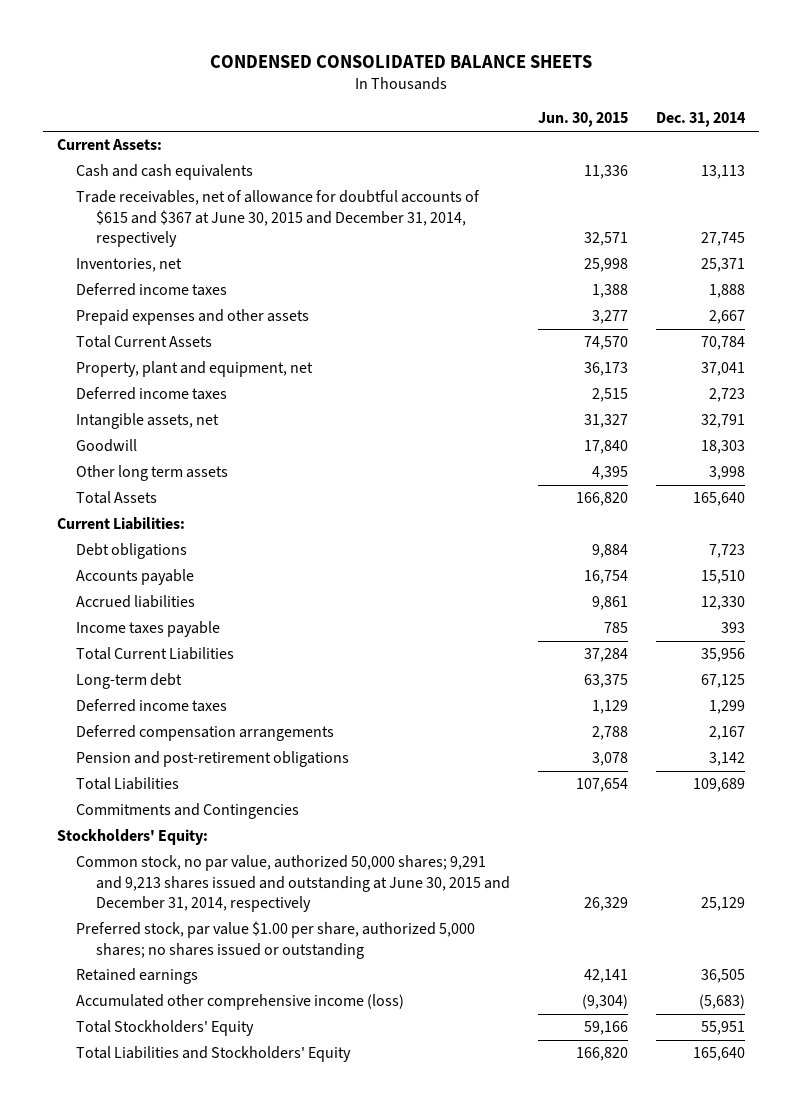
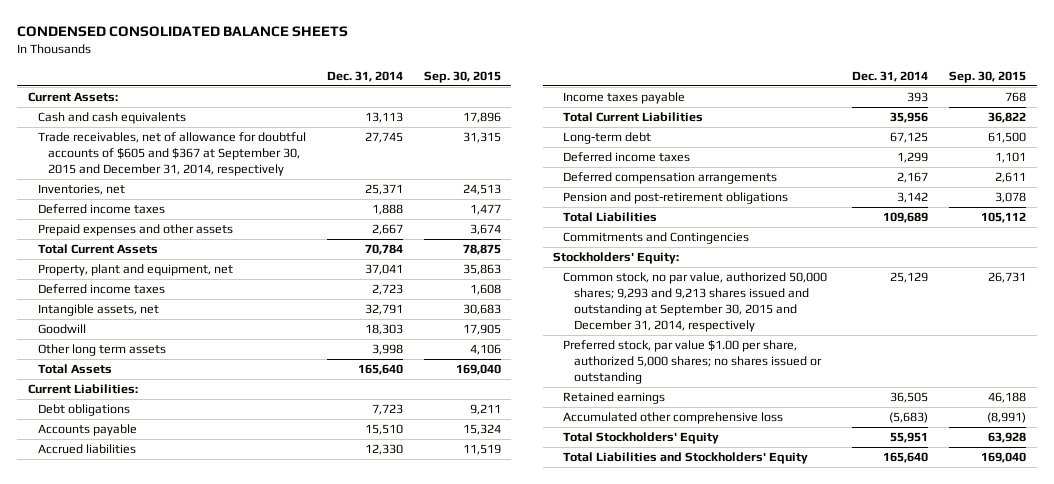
- | Jun. 30, 2015 | Dec. 31, 2014
+ | Dec. 31, 2014 | Sep. 30, 2015
- Trade receivables, net of allowance for doubtful accounts of $615 and $367 at June 30, 2015 and December 31, 2014, respectively | 32,571 | 27,745
+ Trade receivables, net of allowance for doubtful accounts of $605 and $367 at September 30, 2015 and December 31, 2014, respectively | 27,745 | 31,315
- Common stock, no par value, authorized 50,000 shares; 9,291 and 9,213 shares issued and outstanding at June 30, 2015 and December 31, 2014, respectively | 26,329 | 25,129
+ Common stock, no par value, authorized 50,000 shares; 9,293 and 9,213 shares issued and outstanding at September 30, 2015 and December 31, 2014, respectively | 25,129 | 26,731
- Accumulated other comprehensive income (loss) | (9,304) | (5,683)
+ Accumulated other comprehensive loss | (5,683) | (8,991)

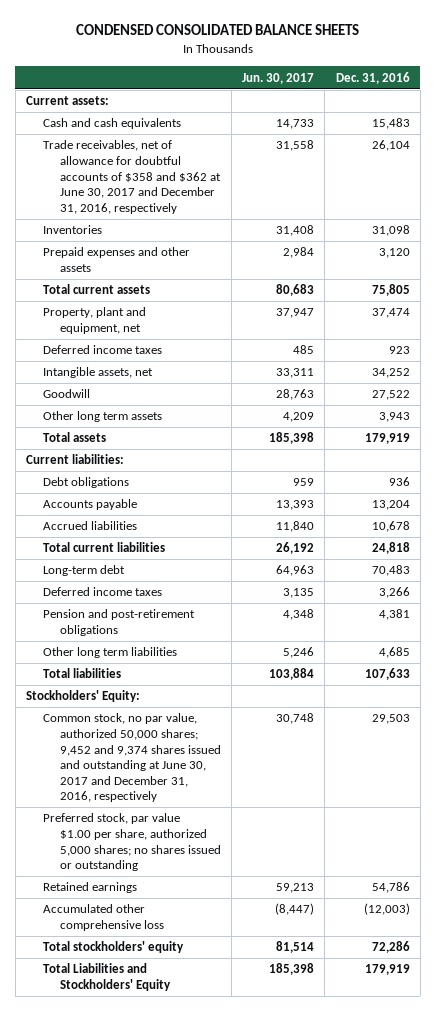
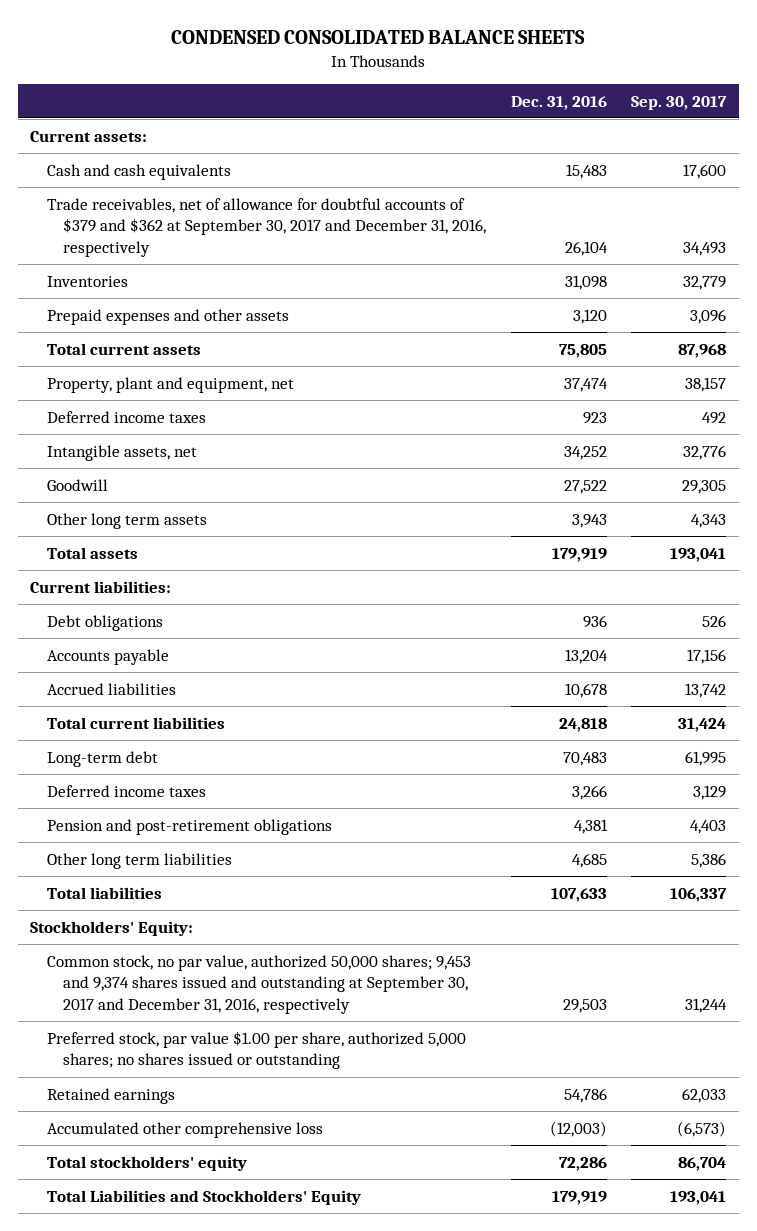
- | Jun. 30, 2017 | Dec. 31, 2016
+ | Dec. 31, 2016 | Sep. 30, 2017
- Trade receivables, net of allowance for doubtful accounts of $358 and $362 at June 30, 2017 and December 31, 2016, respectively | 31,558 | 26,104
+ Trade receivables, net of allowance for doubtful accounts of $379 and $362 at September 30, 2017 and December 31, 2016, respectively | 26,104 | 34,493
- Common stock, no par value, authorized 50,000 shares; 9,452 and 9,374 shares issued and outstanding at June 30, 2017 and December 31, 2016, respectively | 30,748 | 29,503
+ Common stock, no par value, authorized 50,000 shares; 9,453 and 9,374 shares issued and outstanding at September 30, 2017 and December 31, 2016, respectively | 29,503 | 31,244

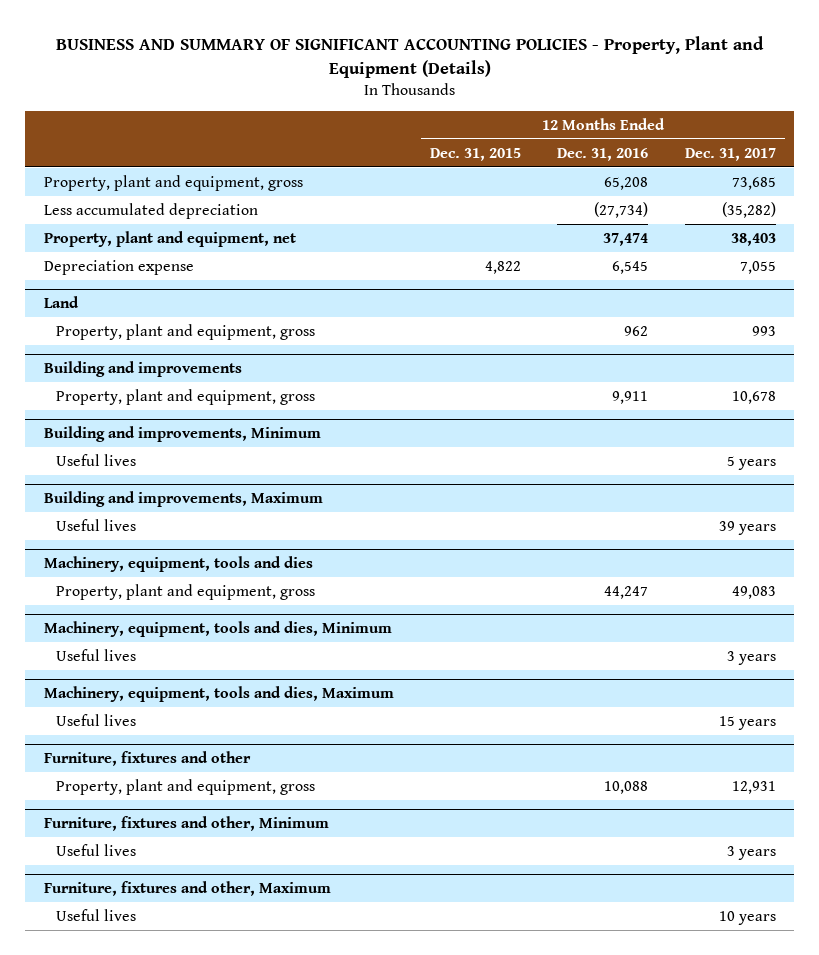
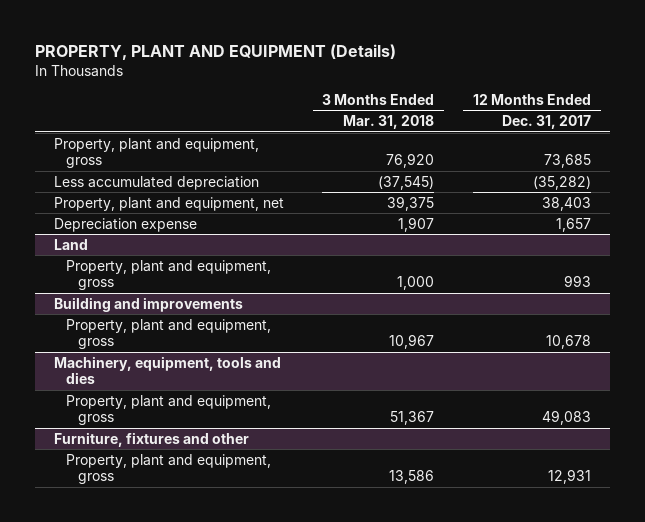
- BUSINESS AND SUMMARY OF SIGNIFICANT ACCOUNTING POLICIES - Property, Plant and Equipment (Details)
+ PROPERTY, PLANT AND EQUIPMENT (Details)
- | 12 Months Ended Dec. 31, 2015 | 12 Months Ended Dec. 31, 2016 | 12 Months Ended Dec. 31, 2017
+ | 3 Months Ended Mar. 31, 2018 | 12 Months Ended Dec. 31, 2017
- Depreciation expense | 4,822 | 6,545 | 7,055
+ Depreciation expense | 1,907 | 1,657
- Building and improvements, Minimum
- Useful lives | | | 5 years
- Building and improvements, Maximum
- Useful lives | | | 39 years
- Machinery, equipment, tools and dies, Minimum
- Useful lives | | | 3 years
- Machinery, equipment, tools and dies, Maximum
- Useful lives | | | 15 years
- Furniture, fixtures and other, Minimum
- Useful lives | | | 3 years
- Furniture, fixtures and other, Maximum
- Useful lives | | | 10 years

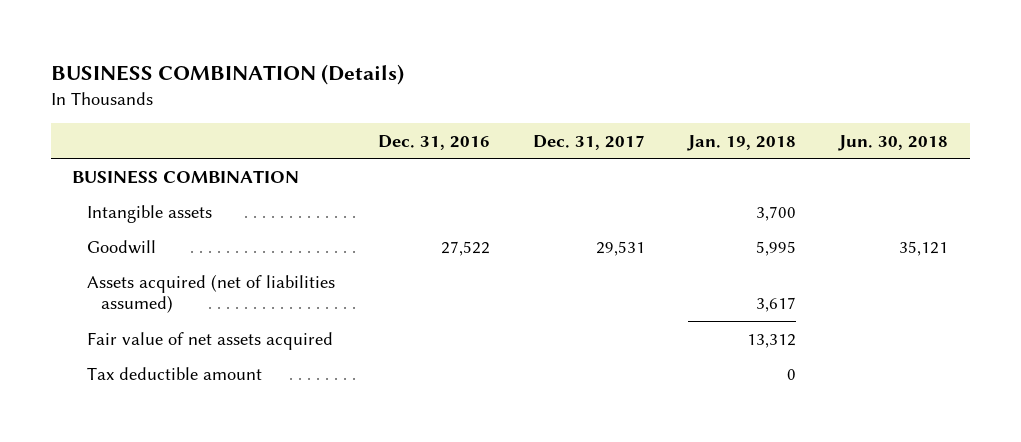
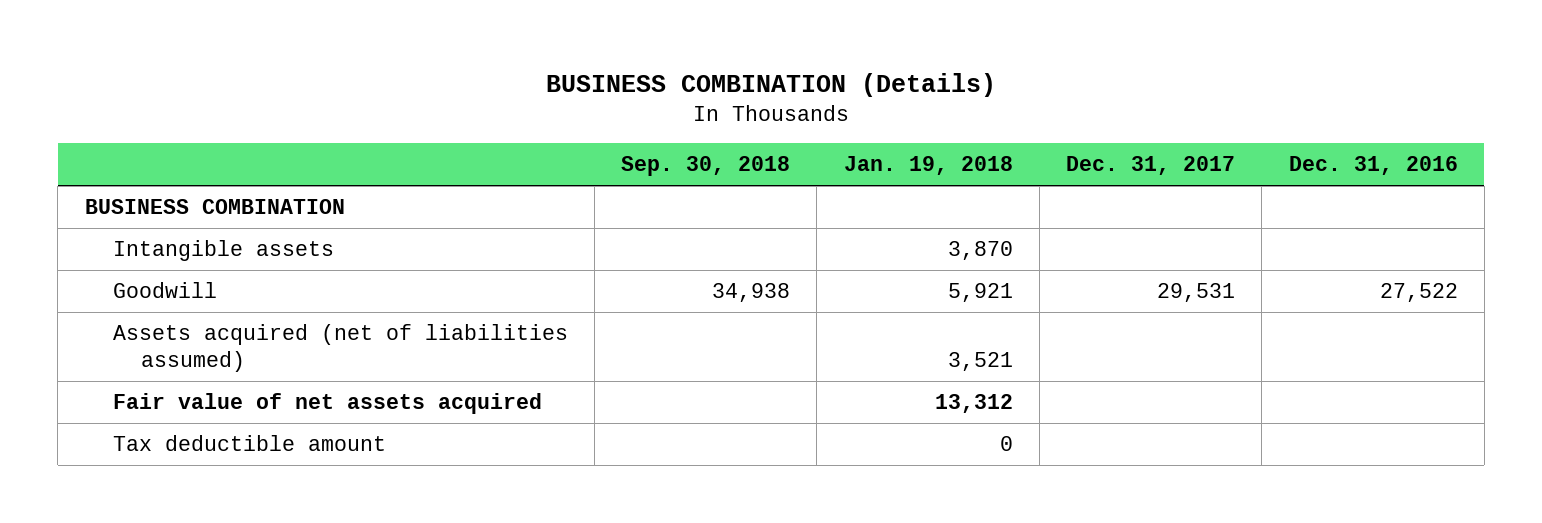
- | Dec. 31, 2016 | Dec. 31, 2017 | Jan. 19, 2018 | Jun. 30, 2018
+ | Sep. 30, 2018 | Jan. 19, 2018 | Dec. 31, 2017 | Dec. 31, 2016
- Intangible assets | | | 3,700 |
- Goodwill | 27,522 | 29,531 | 5,995 | 35,121
- Assets acquired (net of liabilities assumed) | | | 3,617 |
+ Intangible assets | | 3,870 | |
+ Goodwill | 34,938 | 5,921 | 29,531 | 27,522
+ Assets acquired (net of liabilities assumed) | | 3,521 | |

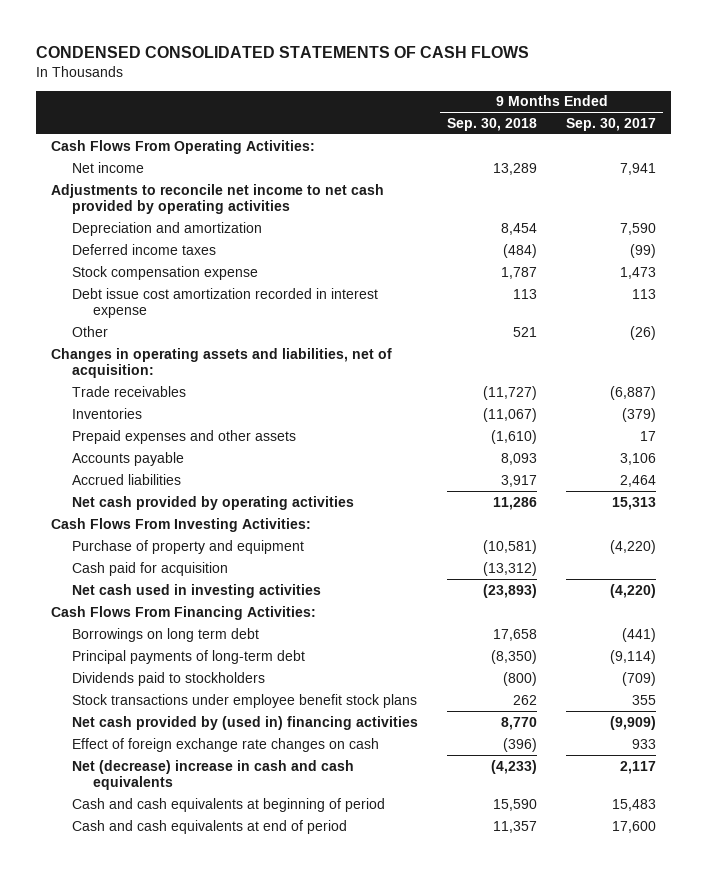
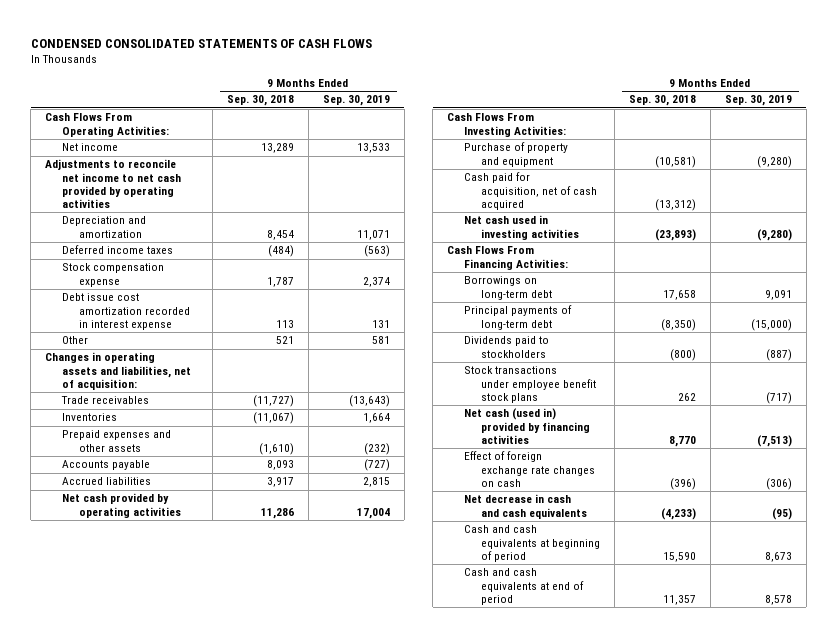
- | 9 Months Ended Sep. 30, 2018 | 9 Months Ended Sep. 30, 2017
+ | 9 Months Ended Sep. 30, 2018 | 9 Months Ended Sep. 30, 2019
- Cash paid for acquisition | (13,312) |
+ Cash paid for acquisition, net of cash acquired | (13,312) |
- Borrowings on long term debt | 17,658 | (441)
+ Borrowings on long-term debt | 17,658 | 9,091
- Net cash provided by (used in) financing activities | 8,770 | (9,909)
+ Net cash (used in) provided by financing activities | 8,770 | (7,513)
- Net (decrease) increase in cash and cash equivalents | (4,233) | 2,117
+ Net decrease in cash and cash equivalents | (4,233) | (95)

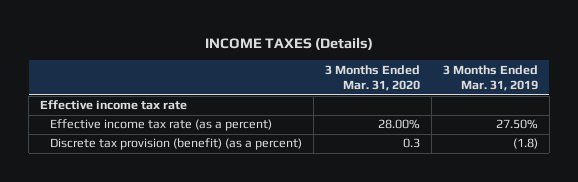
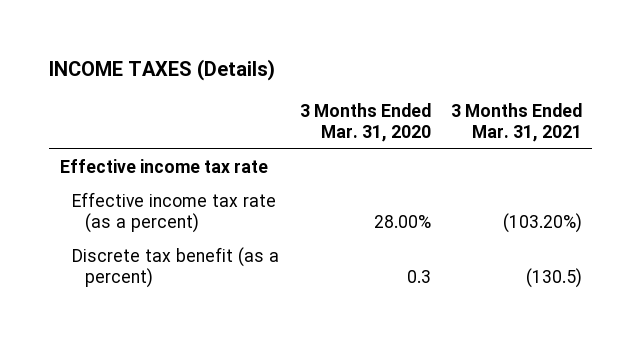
- | 3 Months Ended Mar. 31, 2020 | 3 Months Ended Mar. 31, 2019
+ | 3 Months Ended Mar. 31, 2020 | 3 Months Ended Mar. 31, 2021
- Discrete tax provision (benefit) (as a percent) | 0.3 | (1.8)
+ Discrete tax benefit (as a percent) | 0.3 | (130.5)

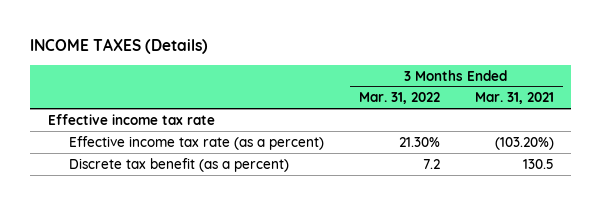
- | 3 Months Ended Mar. 31, 2020 | 3 Months Ended Mar. 31, 2021
+ | 3 Months Ended Mar. 31, 2022 | 3 Months Ended Mar. 31, 2021
- Discrete tax benefit (as a percent) | 0.3 | (130.5)
+ Discrete tax benefit (as a percent) | 7.2 | 130.5

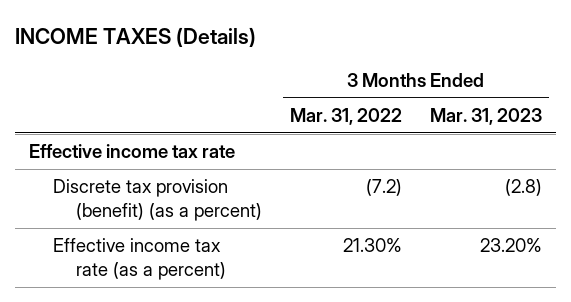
- | 3 Months Ended Mar. 31, 2022 | 3 Months Ended Mar. 31, 2021
+ | 3 Months Ended Mar. 31, 2022 | 3 Months Ended Mar. 31, 2023
+ Discrete tax provision (benefit) (as a percent) | (7.2) | (2.8)
- Discrete tax benefit (as a percent) | 7.2 | 130.5

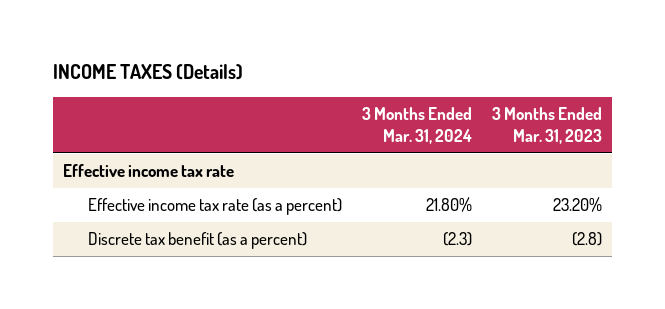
- | 3 Months Ended Mar. 31, 2022 | 3 Months Ended Mar. 31, 2023
+ | 3 Months Ended Mar. 31, 2024 | 3 Months Ended Mar. 31, 2023
- Discrete tax provision (benefit) (as a percent) | (7.2) | (2.8)
+ Discrete tax benefit (as a percent) | (2.3) | (2.8)

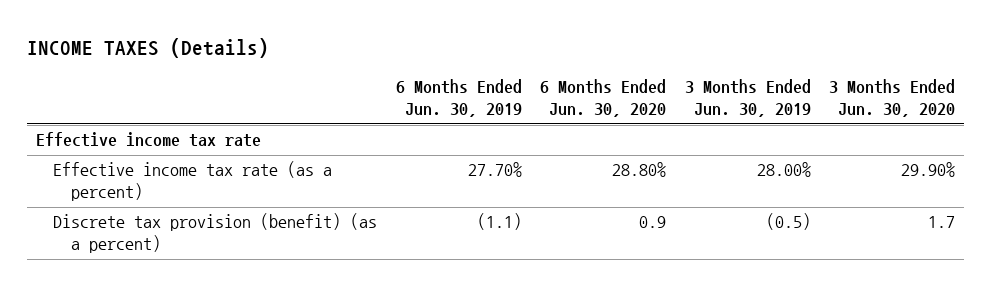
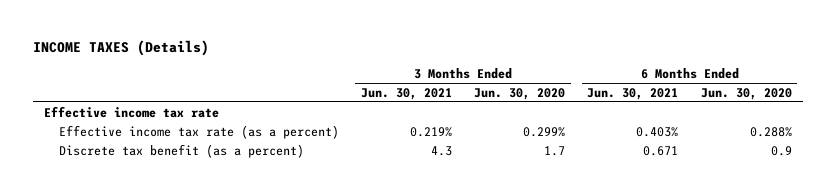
- | 6 Months Ended Jun. 30, 2019 | 6 Months Ended Jun. 30, 2020 | 3 Months Ended Jun. 30, 2019 | 3 Months Ended Jun. 30, 2020
+ | 3 Months Ended Jun. 30, 2021 | 3 Months Ended Jun. 30, 2020 | 6 Months Ended Jun. 30, 2021 | 6 Months Ended Jun. 30, 2020
- Effective income tax rate (as a percent) | 27.70% | 28.80% | 28.00% | 29.90%
- Discrete tax provision (benefit) (as a percent) | (1.1) | 0.9 | (0.5) | 1.7
+ Effective income tax rate (as a percent) | 0.219% | 0.299% | 0.403% | 0.288%
+ Discrete tax benefit (as a percent) | 4.3 | 1.7 | 0.671 | 0.9

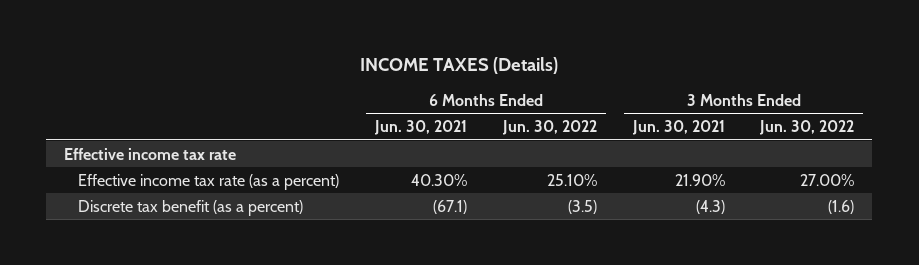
- | 3 Months Ended Jun. 30, 2021 | 3 Months Ended Jun. 30, 2020 | 6 Months Ended Jun. 30, 2021 | 6 Months Ended Jun. 30, 2020
+ | 6 Months Ended Jun. 30, 2021 | 6 Months Ended Jun. 30, 2022 | 3 Months Ended Jun. 30, 2021 | 3 Months Ended Jun. 30, 2022
- Effective income tax rate (as a percent) | 0.219% | 0.299% | 0.403% | 0.288%
- Discrete tax benefit (as a percent) | 4.3 | 1.7 | 0.671 | 0.9
+ Effective income tax rate (as a percent) | 40.30% | 25.10% | 21.90% | 27.00%
+ Discrete tax benefit (as a percent) | (67.1) | (3.5) | (4.3) | (1.6)

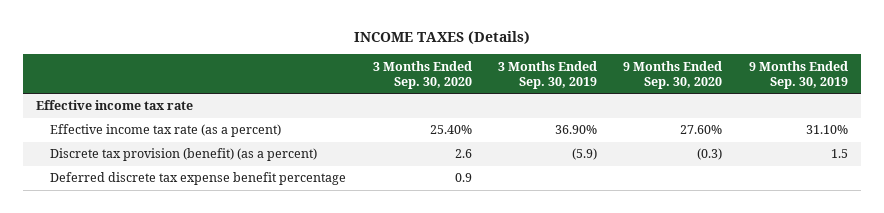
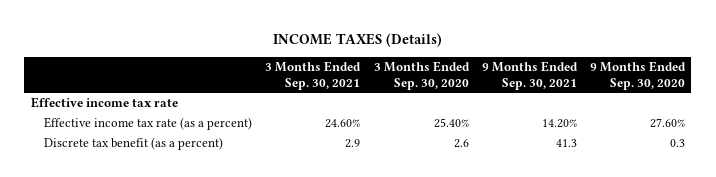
- | 3 Months Ended Sep. 30, 2020 | 3 Months Ended Sep. 30, 2019 | 9 Months Ended Sep. 30, 2020 | 9 Months Ended Sep. 30, 2019
+ | 3 Months Ended Sep. 30, 2021 | 3 Months Ended Sep. 30, 2020 | 9 Months Ended Sep. 30, 2021 | 9 Months Ended Sep. 30, 2020
- Discrete tax provision (benefit) (as a percent) | 2.6 | (5.9) | (0.3) | 1.5
- Deferred discrete tax expense benefit percentage | 0.9 | | |
+ Discrete tax benefit (as a percent) | 2.9 | 2.6 | 41.3 | 0.3

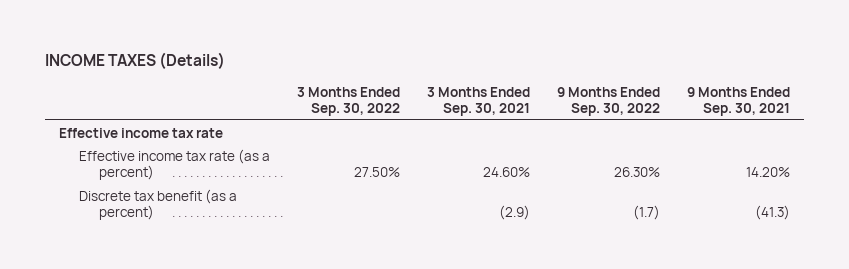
- | 3 Months Ended Sep. 30, 2021 | 3 Months Ended Sep. 30, 2020 | 9 Months Ended Sep. 30, 2021 | 9 Months Ended Sep. 30, 2020
+ | 3 Months Ended Sep. 30, 2022 | 3 Months Ended Sep. 30, 2021 | 9 Months Ended Sep. 30, 2022 | 9 Months Ended Sep. 30, 2021
- Discrete tax benefit (as a percent) | 2.9 | 2.6 | 41.3 | 0.3
+ Discrete tax benefit (as a percent) | | (2.9) | (1.7) | (41.3)

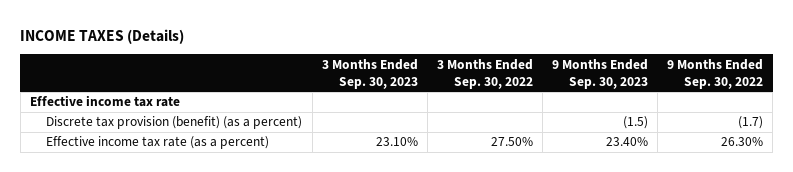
- | 3 Months Ended Sep. 30, 2022 | 3 Months Ended Sep. 30, 2021 | 9 Months Ended Sep. 30, 2022 | 9 Months Ended Sep. 30, 2021
+ | 3 Months Ended Sep. 30, 2023 | 3 Months Ended Sep. 30, 2022 | 9 Months Ended Sep. 30, 2023 | 9 Months Ended Sep. 30, 2022
+ Discrete tax provision (benefit) (as a percent) | | | (1.5) | (1.7)
- Discrete tax benefit (as a percent) | | (2.9) | (1.7) | (41.3)

